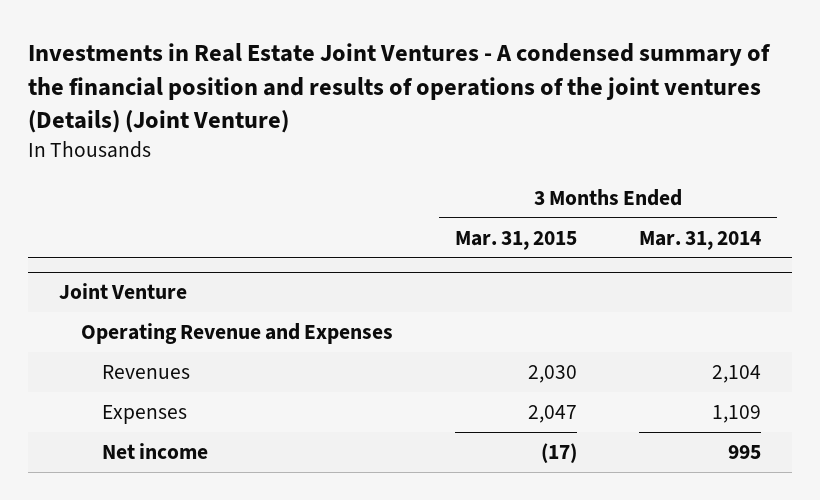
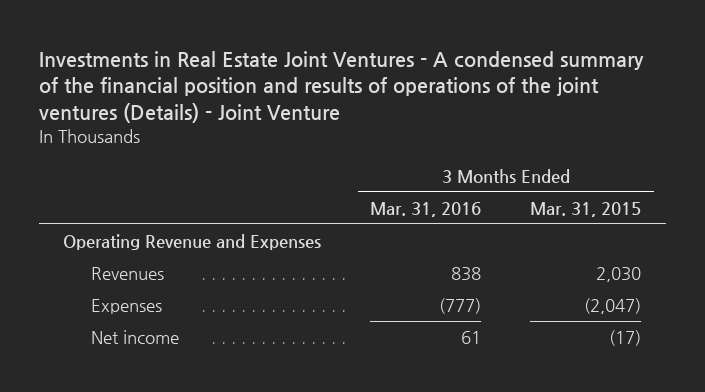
- Investments in Real Estate Joint Ventures - A condensed summary of the financial position and results of operations of the joint ventures (Details) (Joint Venture)
+ Investments in Real Estate Joint Ventures - A condensed summary of the financial position and results of operations of the joint ventures (Details) - Joint Venture
- | 3 Months Ended Mar. 31, 2015 | 3 Months Ended Mar. 31, 2014
+ | 3 Months Ended Mar. 31, 2016 | 3 Months Ended Mar. 31, 2015
- Joint Venture
- Expenses | 2,047 | 1,109
+ Expenses | (777) | (2,047)

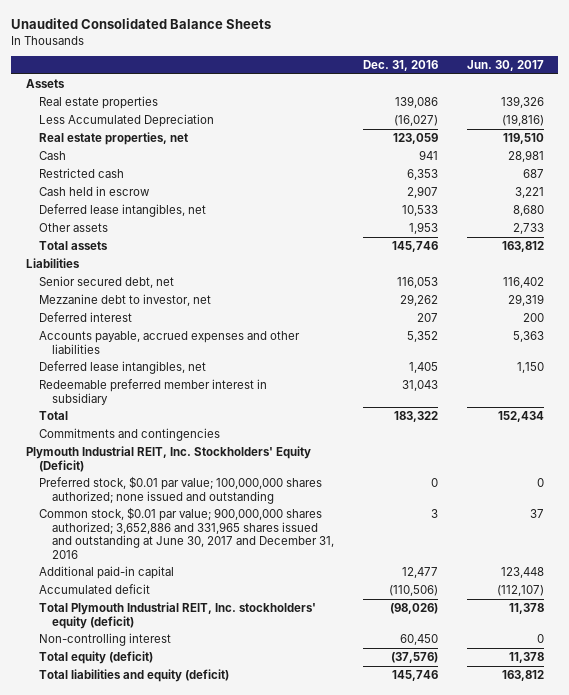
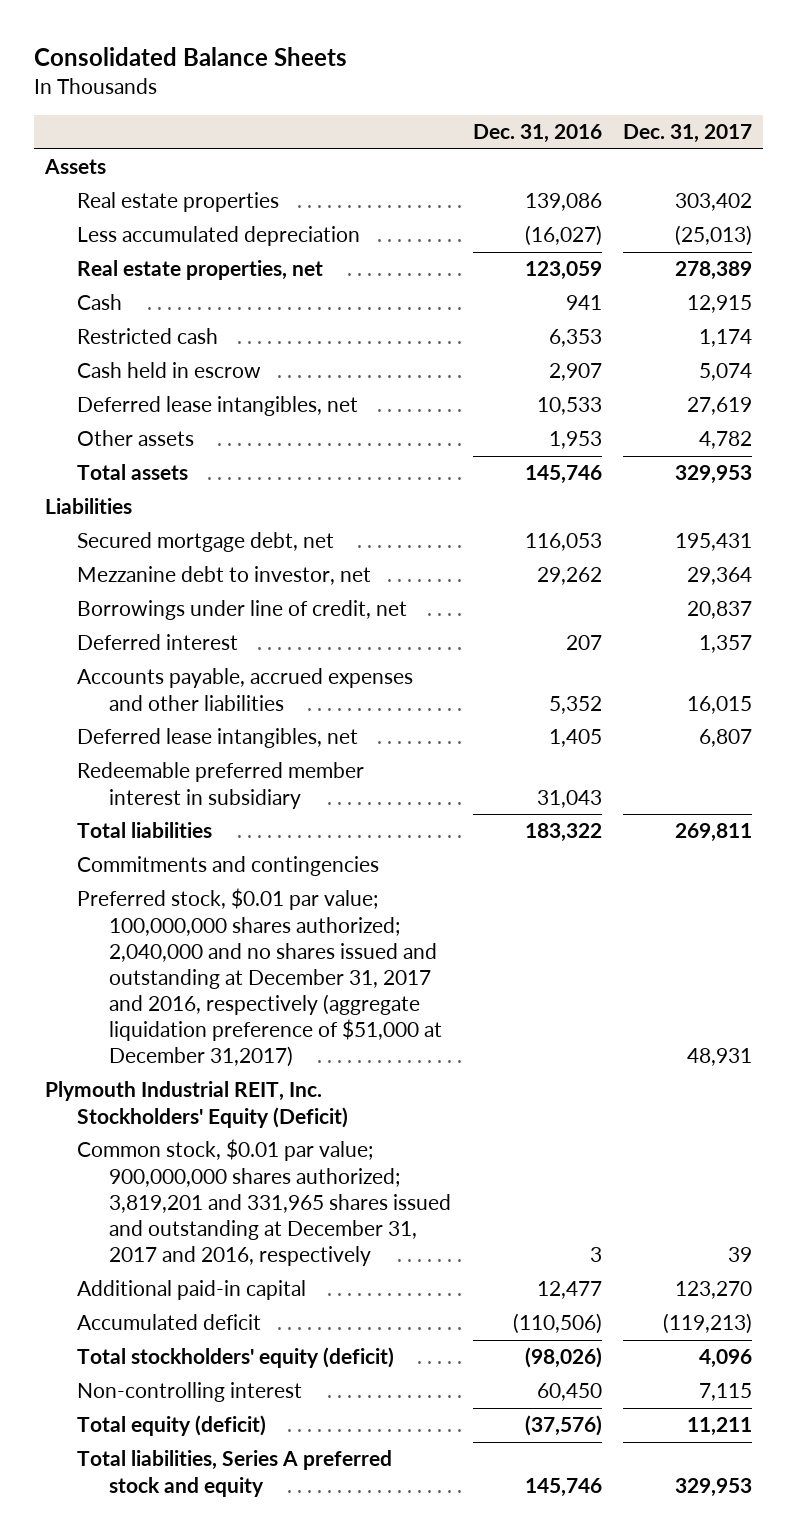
- Unaudited Consolidated Balance Sheets
+ Consolidated Balance Sheets
- | Dec. 31, 2016 | Jun. 30, 2017
+ | Dec. 31, 2016 | Dec. 31, 2017
- Less Accumulated Depreciation | (16,027) | (19,816)
+ Less accumulated depreciation | (16,027) | (25,013)
- Senior secured debt, net | 116,053 | 116,402
+ Secured mortgage debt, net | 116,053 | 195,431
+ Borrowings under line of credit, net | | 20,837
- Total | 183,322 | 152,434
+ Total liabilities | 183,322 | 269,811
+ Preferred stock, $0.01 par value; 100,000,000 shares authorized; 2,040,000 and no shares issued and outstanding at December 31, 2017 and 2016, respectively (aggregate liquidation preference of $51,000 at December 31,2017) | | 48,931
- Preferred stock, $0.01 par value; 100,000,000 shares authorized; none issued and outstanding | 0 | 0
- Common stock, $0.01 par value; 900,000,000 shares authorized; 3,652,886 and 331,965 shares issued and outstanding at June 30, 2017 and December 31, 2016 | 3 | 37
+ Common stock, $0.01 par value; 900,000,000 shares authorized; 3,819,201 and 331,965 shares issued and outstanding at December 31, 2017 and 2016, respectively | 3 | 39
- Total Plymouth Industrial REIT, Inc. stockholders' equity (deficit) | (98,026) | 11,378
+ Total stockholders' equity (deficit) | (98,026) | 4,096
- Total liabilities and equity (deficit) | 145,746 | 163,812
+ Total liabilities, Series A preferred stock and equity | 145,746 | 329,953

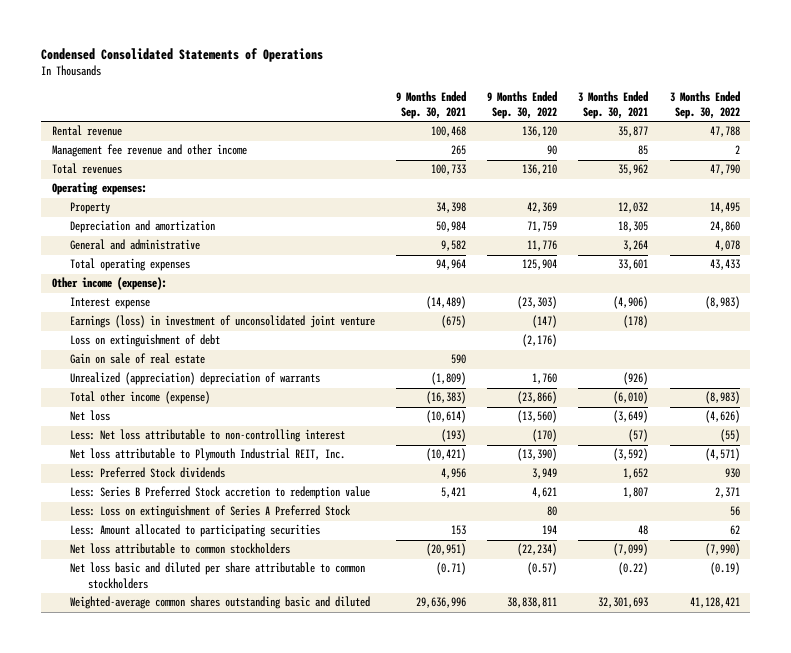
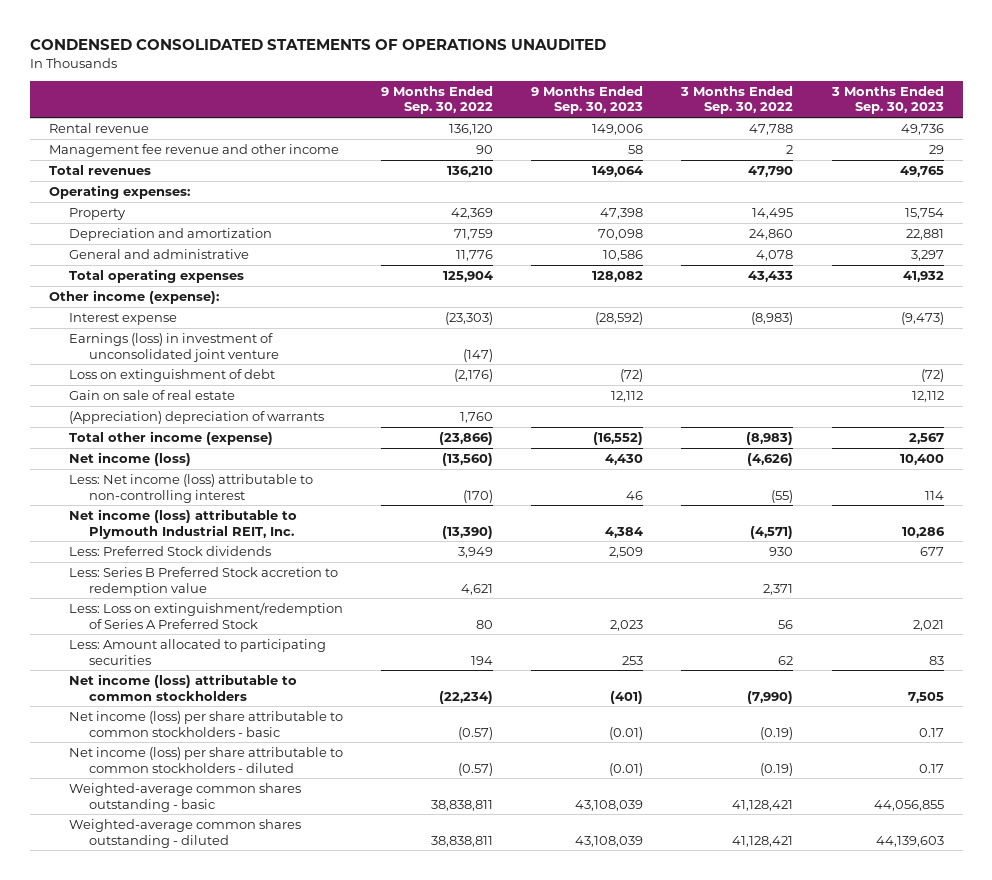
- Condensed Consolidated Statements of Operations
+ CONDENSED CONSOLIDATED STATEMENTS OF OPERATIONS UNAUDITED
- | 9 Months Ended Sep. 30, 2021 | 9 Months Ended Sep. 30, 2022 | 3 Months Ended Sep. 30, 2021 | 3 Months Ended Sep. 30, 2022
+ | 9 Months Ended Sep. 30, 2022 | 9 Months Ended Sep. 30, 2023 | 3 Months Ended Sep. 30, 2022 | 3 Months Ended Sep. 30, 2023
- Unrealized (appreciation) depreciation of warrants | (1,809) | 1,760 | (926) |
+ (Appreciation) depreciation of warrants | 1,760 | | |
- Net loss | (10,614) | (13,560) | (3,649) | (4,626)
- Less: Net loss attributable to non-controlling interest | (193) | (170) | (57) | (55)
- Net loss attributable to Plymouth Industrial REIT, Inc. | (10,421) | (13,390) | (3,592) | (4,571)
+ Net income (loss) | (13,560) | 4,430 | (4,626) | 10,400
+ Less: Net income (loss) attributable to non-controlling interest | (170) | 46 | (55) | 114
+ Net income (loss) attributable to Plymouth Industrial REIT, Inc. | (13,390) | 4,384 | (4,571) | 10,286
- Less: Loss on extinguishment of Series A Preferred Stock | | 80 | | 56
+ Less: Loss on extinguishment/redemption of Series A Preferred Stock | 80 | 2,023 | 56 | 2,021
- Net loss attributable to common stockholders | (20,951) | (22,234) | (7,099) | (7,990)
- Net loss basic and diluted per share attributable to common stockholders | (0.71) | (0.57) | (0.22) | (0.19)
- Weighted-average common shares outstanding basic and diluted | 29,636,996 | 38,838,811 | 32,301,693 | 41,128,421
+ Net income (loss) attributable to common stockholders | (22,234) | (401) | (7,990) | 7,505
+ Net income (loss) per share attributable to common stockholders - basic | (0.57) | (0.01) | (0.19) | 0.17
+ Net income (loss) per share attributable to common stockholders - diluted | (0.57) | (0.01) | (0.19) | 0.17
+ Weighted-average common shares outstanding - basic | 38,838,811 | 43,108,039 | 41,128,421 | 44,056,855
+ Weighted-average common shares outstanding - diluted | 38,838,811 | 43,108,039 | 41,128,421 | 44,139,603

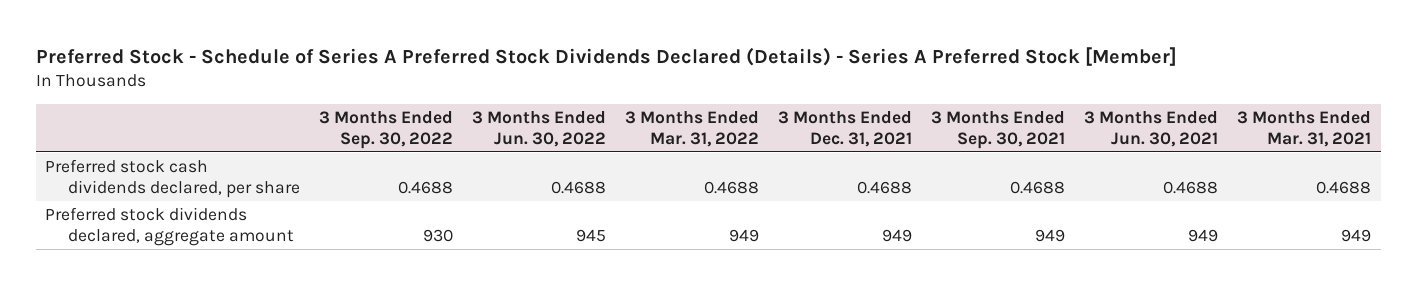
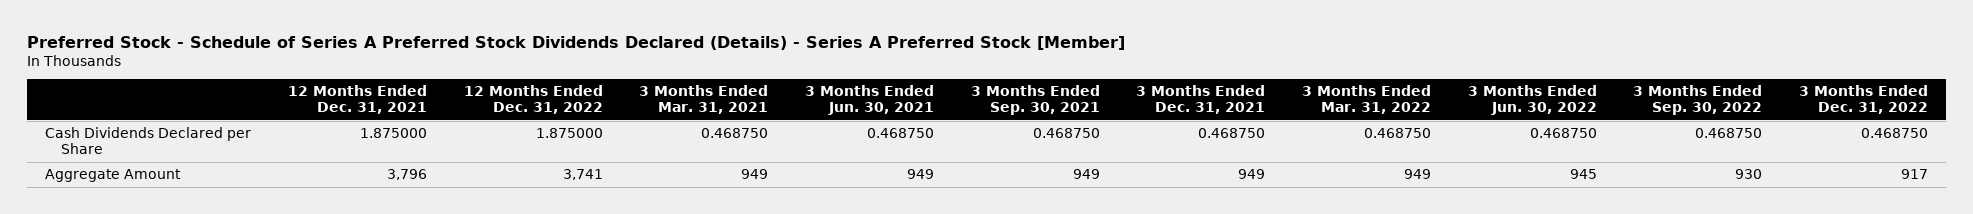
- | 3 Months Ended Sep. 30, 2022 | 3 Months Ended Jun. 30, 2022 | 3 Months Ended Mar. 31, 2022 | 3 Months Ended Dec. 31, 2021 | 3 Months Ended Sep. 30, 2021 | 3 Months Ended Jun. 30, 2021 | 3 Months Ended Mar. 31, 2021
+ | 12 Months Ended Dec. 31, 2021 | 12 Months Ended Dec. 31, 2022 | 3 Months Ended Mar. 31, 2021 | 3 Months Ended Jun. 30, 2021 | 3 Months Ended Sep. 30, 2021 | 3 Months Ended Dec. 31, 2021 | 3 Months Ended Mar. 31, 2022 | 3 Months Ended Jun. 30, 2022 | 3 Months Ended Sep. 30, 2022 | 3 Months Ended Dec. 31, 2022
- Preferred stock cash dividends declared, per share | 0.4688 | 0.4688 | 0.4688 | 0.4688 | 0.4688 | 0.4688 | 0.4688
- Preferred stock dividends declared, aggregate amount | 930 | 945 | 949 | 949 | 949 | 949 | 949
+ Cash Dividends Declared per Share | 1.875000 | 1.875000 | 0.468750 | 0.468750 | 0.468750 | 0.468750 | 0.468750 | 0.468750 | 0.468750 | 0.468750
+ Aggregate Amount | 3,796 | 3,741 | 949 | 949 | 949 | 949 | 949 | 945 | 930 | 917

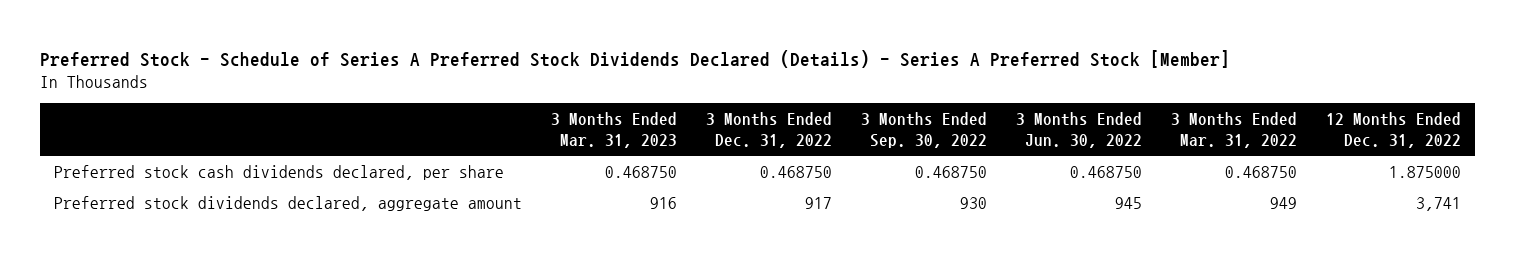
- | 12 Months Ended Dec. 31, 2021 | 12 Months Ended Dec. 31, 2022 | 3 Months Ended Mar. 31, 2021 | 3 Months Ended Jun. 30, 2021 | 3 Months Ended Sep. 30, 2021 | 3 Months Ended Dec. 31, 2021 | 3 Months Ended Mar. 31, 2022 | 3 Months Ended Jun. 30, 2022 | 3 Months Ended Sep. 30, 2022 | 3 Months Ended Dec. 31, 2022
+ | 3 Months Ended Mar. 31, 2023 | 3 Months Ended Dec. 31, 2022 | 3 Months Ended Sep. 30, 2022 | 3 Months Ended Jun. 30, 2022 | 3 Months Ended Mar. 31, 2022 | 12 Months Ended Dec. 31, 2022
- Cash Dividends Declared per Share | 1.875000 | 1.875000 | 0.468750 | 0.468750 | 0.468750 | 0.468750 | 0.468750 | 0.468750 | 0.468750 | 0.468750
- Aggregate Amount | 3,796 | 3,741 | 949 | 949 | 949 | 949 | 949 | 945 | 930 | 917
+ Preferred stock cash dividends declared, per share | 0.468750 | 0.468750 | 0.468750 | 0.468750 | 0.468750 | 1.875000
+ Preferred stock dividends declared, aggregate amount | 916 | 917 | 930 | 945 | 949 | 3,741

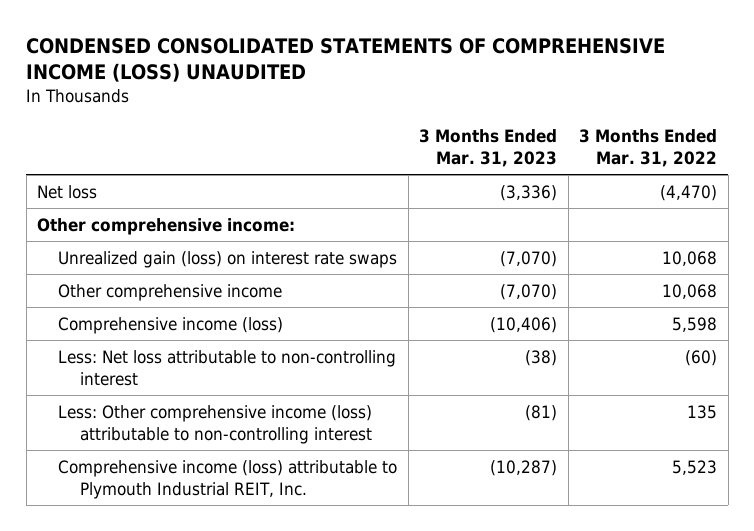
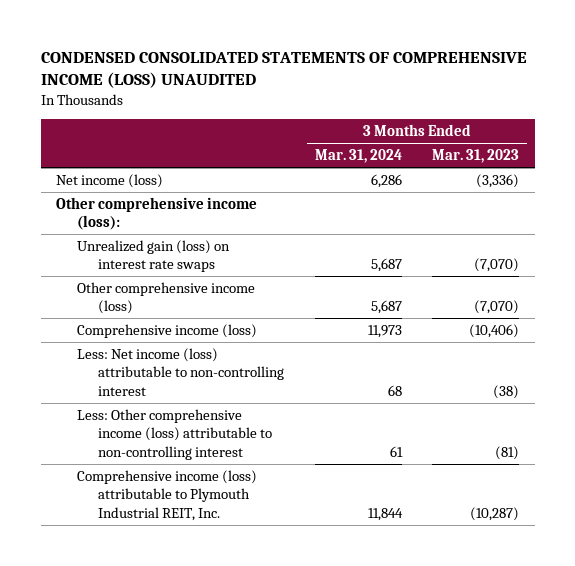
- | 3 Months Ended Mar. 31, 2023 | 3 Months Ended Mar. 31, 2022
+ | 3 Months Ended Mar. 31, 2024 | 3 Months Ended Mar. 31, 2023
- Net loss | (3,336) | (4,470)
- Other comprehensive income:
+ Net income (loss) | 6,286 | (3,336)
+ Other comprehensive income (loss):
- Other comprehensive income | (7,070) | 10,068
+ Other comprehensive income (loss) | 5,687 | (7,070)
- Less: Net loss attributable to non-controlling interest | (38) | (60)
+ Less: Net income (loss) attributable to non-controlling interest | 68 | (38)

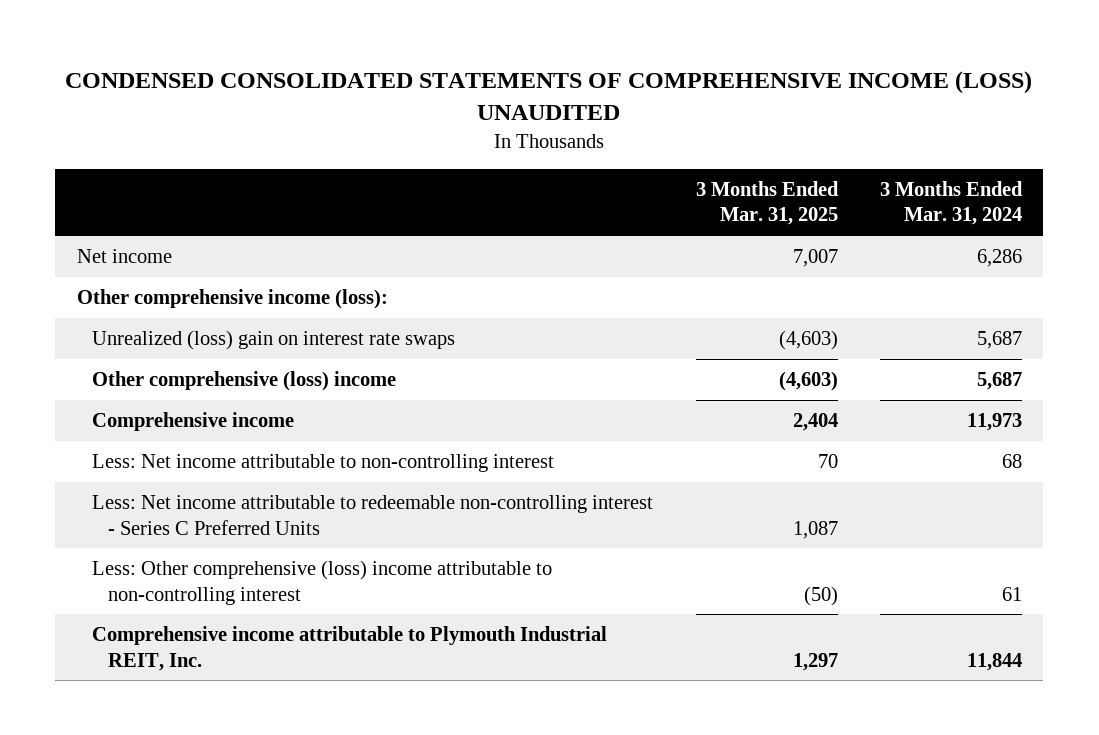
- | 3 Months Ended Mar. 31, 2024 | 3 Months Ended Mar. 31, 2023
+ | 3 Months Ended Mar. 31, 2025 | 3 Months Ended Mar. 31, 2024
- Net income (loss) | 6,286 | (3,336)
+ Net income | 7,007 | 6,286
- Unrealized gain (loss) on interest rate swaps | 5,687 | (7,070)
- Other comprehensive income (loss) | 5,687 | (7,070)
- Comprehensive income (loss) | 11,973 | (10,406)
- Less: Net income (loss) attributable to non-controlling interest | 68 | (38)
- Less: Other comprehensive income (loss) attributable to non-controlling interest | 61 | (81)
- Comprehensive income (loss) attributable to Plymouth Industrial REIT, Inc. | 11,844 | (10,287)
+ Unrealized (loss) gain on interest rate swaps | (4,603) | 5,687
+ Other comprehensive (loss) income | (4,603) | 5,687
+ Comprehensive income | 2,404 | 11,973
+ Less: Net income attributable to non-controlling interest | 70 | 68
+ Less: Net income attributable to redeemable non-controlling interest - Series C Preferred Units | 1,087 |
+ Less: Other comprehensive (loss) income attributable to non-controlling interest | (50) | 61
+ Comprehensive income attributable to Plymouth Industrial REIT, Inc. | 1,297 | 11,844

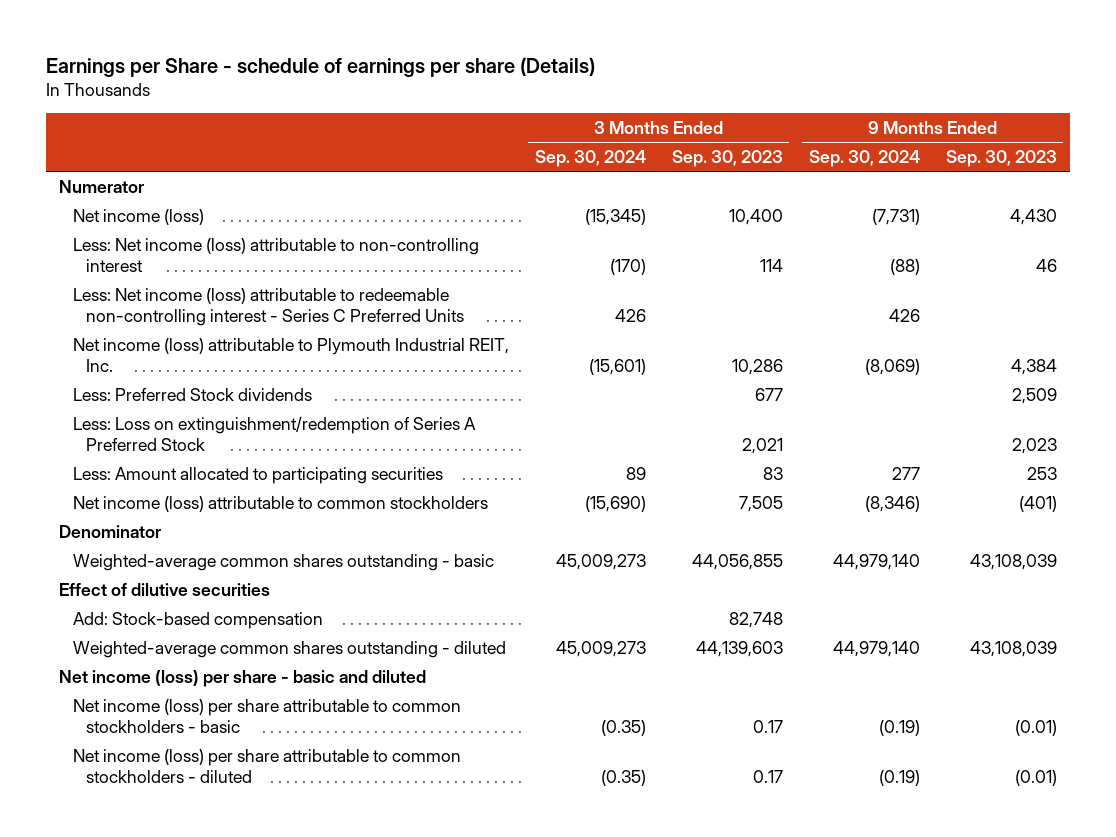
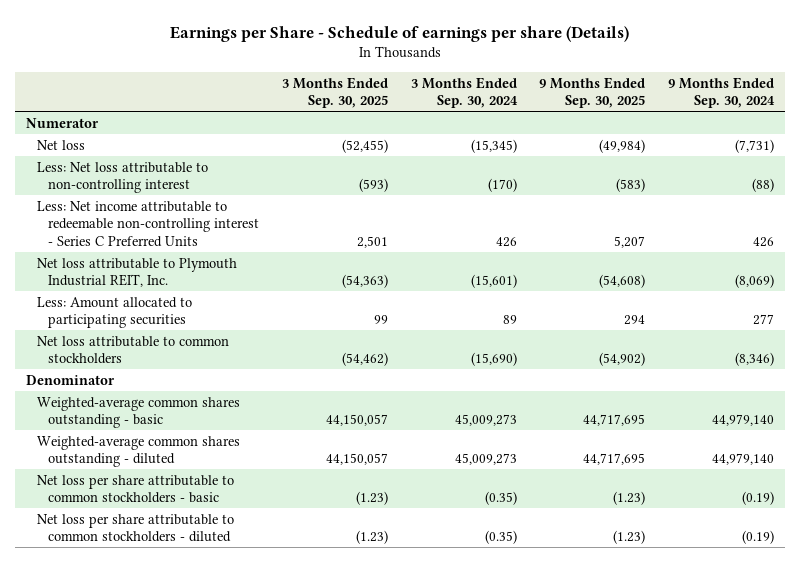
- Earnings per Share - schedule of earnings per share (Details)
+ Earnings per Share - Schedule of earnings per share (Details)
- | 3 Months Ended Sep. 30, 2024 | 3 Months Ended Sep. 30, 2023 | 9 Months Ended Sep. 30, 2024 | 9 Months Ended Sep. 30, 2023
+ | 3 Months Ended Sep. 30, 2025 | 3 Months Ended Sep. 30, 2024 | 9 Months Ended Sep. 30, 2025 | 9 Months Ended Sep. 30, 2024
- Net income (loss) | (15,345) | 10,400 | (7,731) | 4,430
- Less: Net income (loss) attributable to non-controlling interest | (170) | 114 | (88) | 46
- Less: Net income (loss) attributable to redeemable non-controlling interest - Series C Preferred Units | 426 | | 426 |
- Net income (loss) attributable to Plymouth Industrial REIT, Inc. | (15,601) | 10,286 | (8,069) | 4,384
- Less: Preferred Stock dividends | | 677 | | 2,509
- Less: Loss on extinguishment/redemption of Series A Preferred Stock | | 2,021 | | 2,023
+ Net loss | (52,455) | (15,345) | (49,984) | (7,731)
+ Less: Net loss attributable to non-controlling interest | (593) | (170) | (583) | (88)
+ Less: Net income attributable to redeemable non-controlling interest - Series C Preferred Units | 2,501 | 426 | 5,207 | 426
+ Net loss attributable to Plymouth Industrial REIT, Inc. | (54,363) | (15,601) | (54,608) | (8,069)
- Net income (loss) attributable to common stockholders | (15,690) | 7,505 | (8,346) | (401)
+ Net loss attributable to common stockholders | (54,462) | (15,690) | (54,902) | (8,346)
- Effect of dilutive securities
- Add: Stock-based compensation | | 82,748 | |
- Net income (loss) per share - basic and diluted
- Net income (loss) per share attributable to common stockholders - basic | (0.35) | 0.17 | (0.19) | (0.01)
- Net income (loss) per share attributable to common stockholders - diluted | (0.35) | 0.17 | (0.19) | (0.01)
+ Net loss per share attributable to common stockholders - basic | (1.23) | (0.35) | (1.23) | (0.19)
+ Net loss per share attributable to common stockholders - diluted | (1.23) | (0.35) | (1.23) | (0.19)

